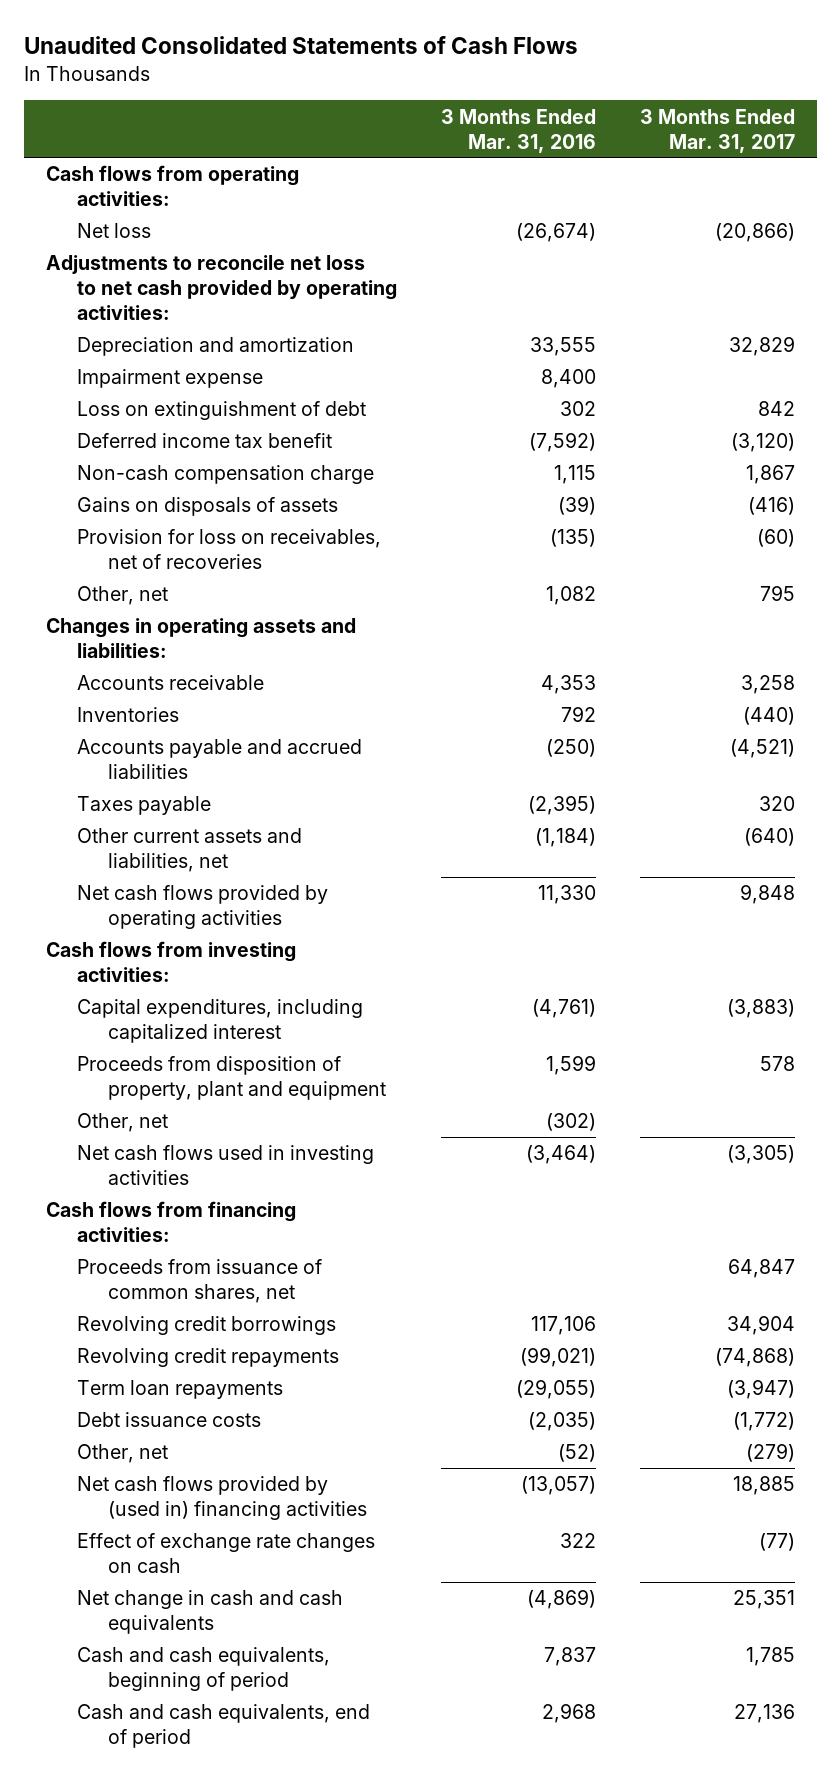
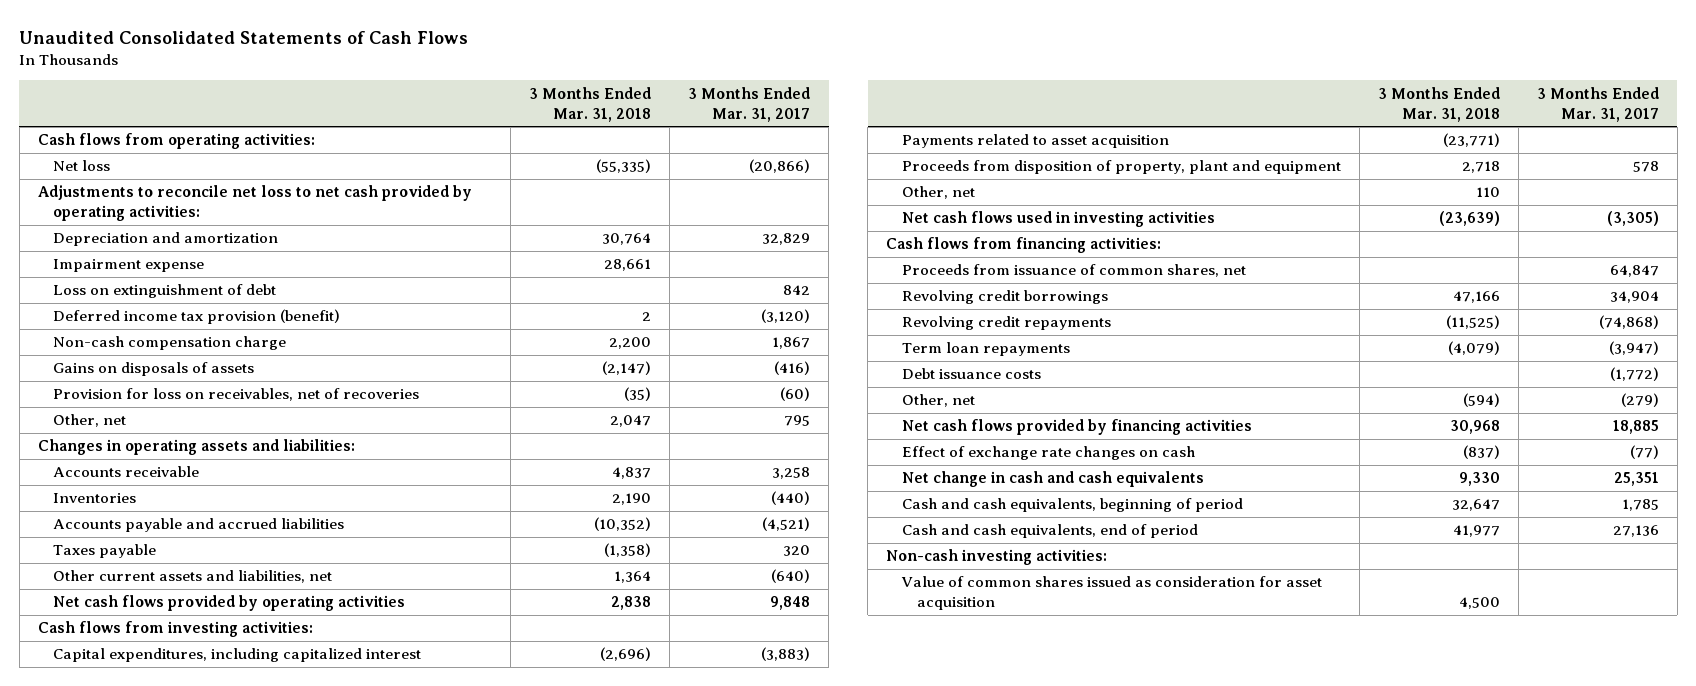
- | 3 Months Ended Mar. 31, 2016 | 3 Months Ended Mar. 31, 2017
+ | 3 Months Ended Mar. 31, 2018 | 3 Months Ended Mar. 31, 2017
- Deferred income tax benefit | (7,592) | (3,120)
+ Deferred income tax provision (benefit) | 2 | (3,120)
+ Payments related to asset acquisition | (23,771) |
- Net cash flows provided by (used in) financing activities | (13,057) | 18,885
+ Net cash flows provided by financing activities | 30,968 | 18,885
+ Non-cash investing activities:
+ Value of common shares issued as consideration for asset acquisition | 4,500 |

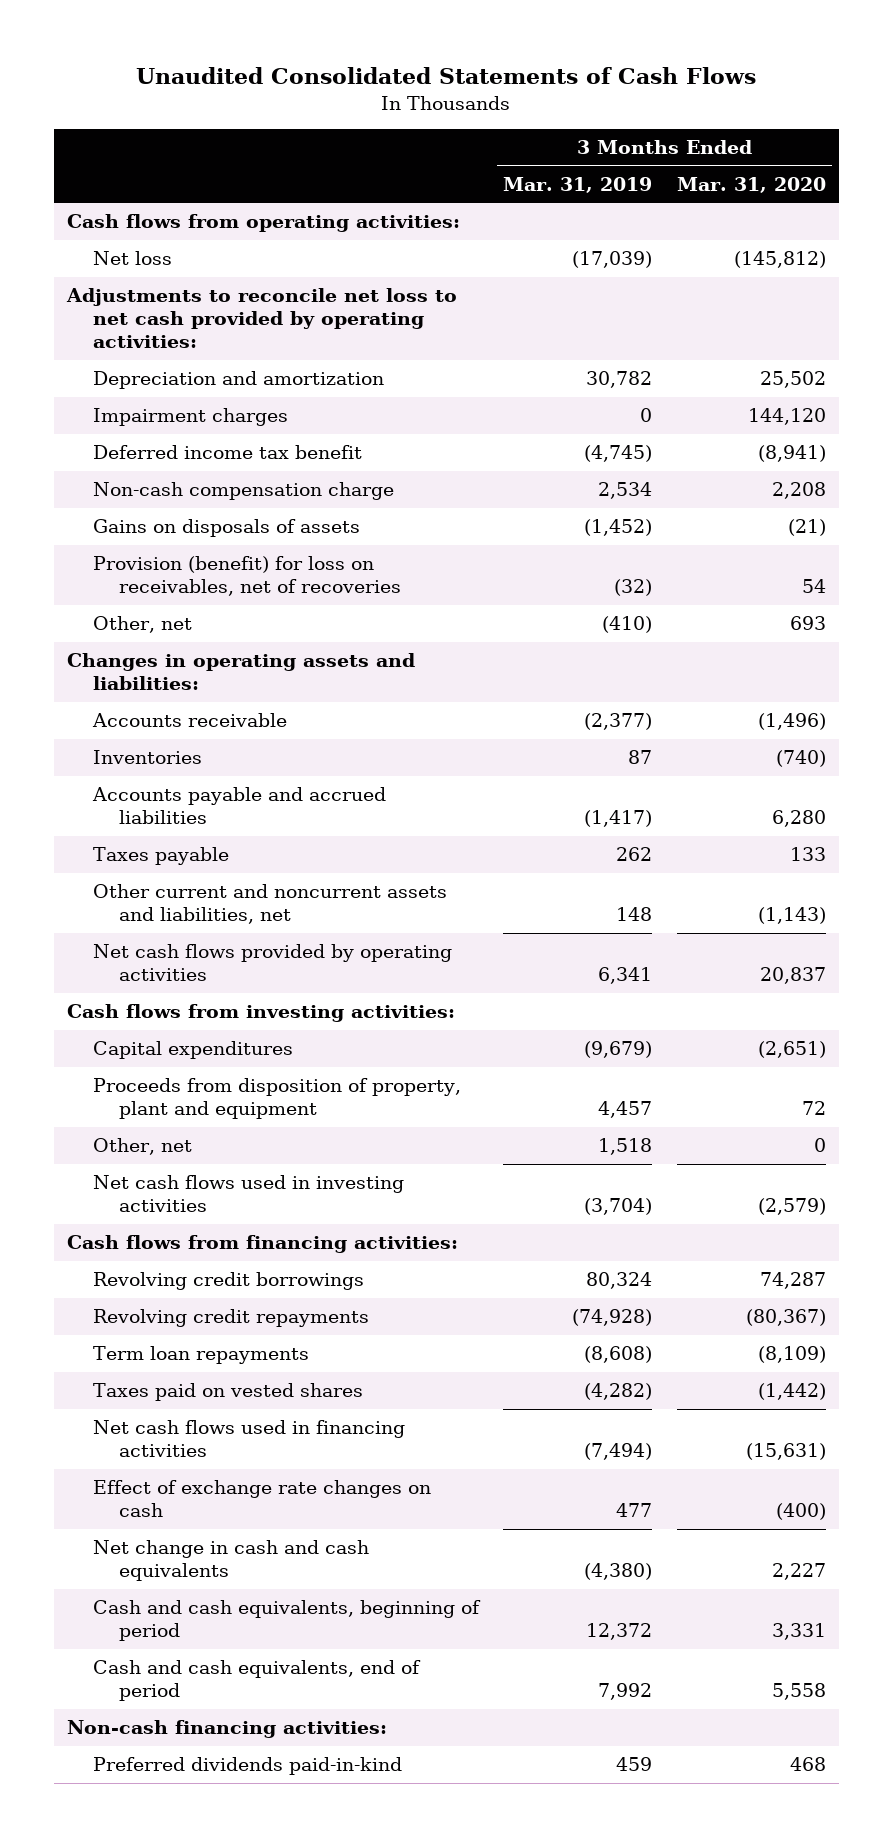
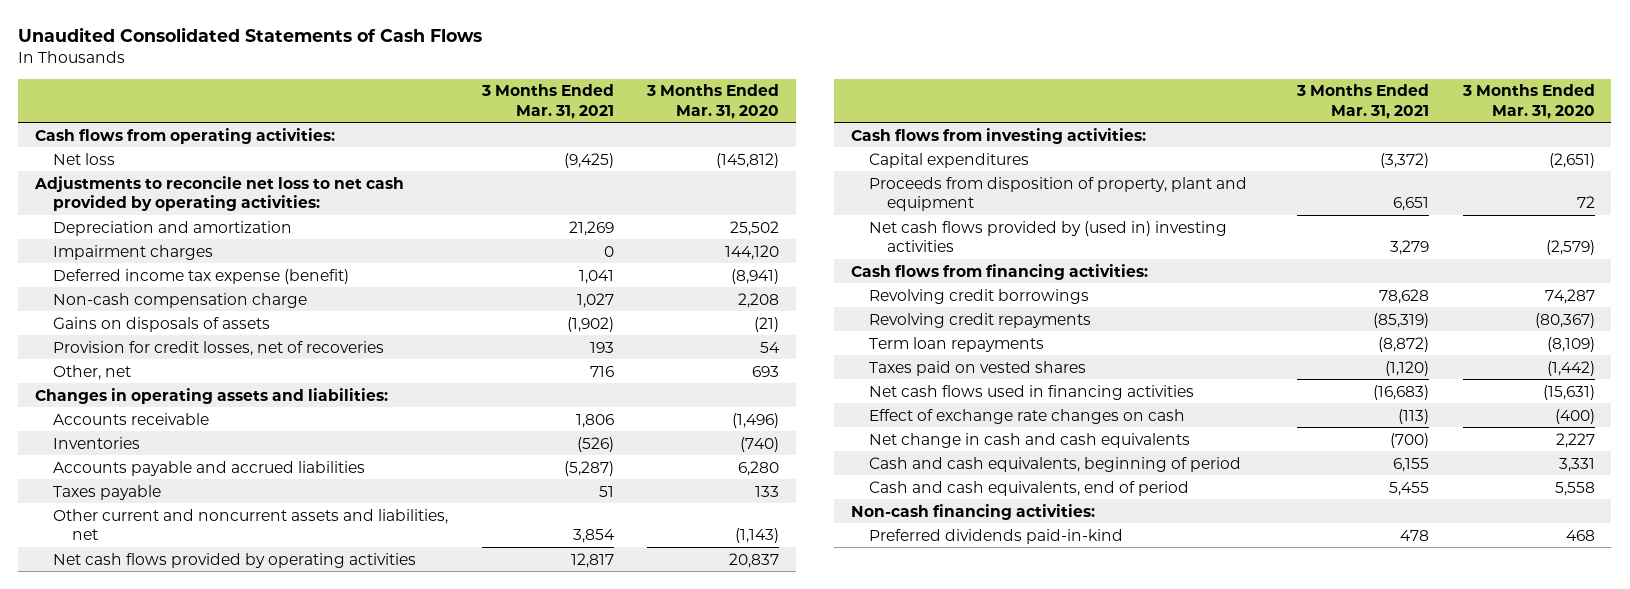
- | 3 Months Ended Mar. 31, 2019 | 3 Months Ended Mar. 31, 2020
+ | 3 Months Ended Mar. 31, 2021 | 3 Months Ended Mar. 31, 2020
- Deferred income tax benefit | (4,745) | (8,941)
+ Deferred income tax expense (benefit) | 1,041 | (8,941)
- Provision (benefit) for loss on receivables, net of recoveries | (32) | 54
+ Provision for credit losses, net of recoveries | 193 | 54
- Other, net | 1,518 | 0
- Net cash flows used in investing activities | (3,704) | (2,579)
+ Net cash flows provided by (used in) investing activities | 3,279 | (2,579)

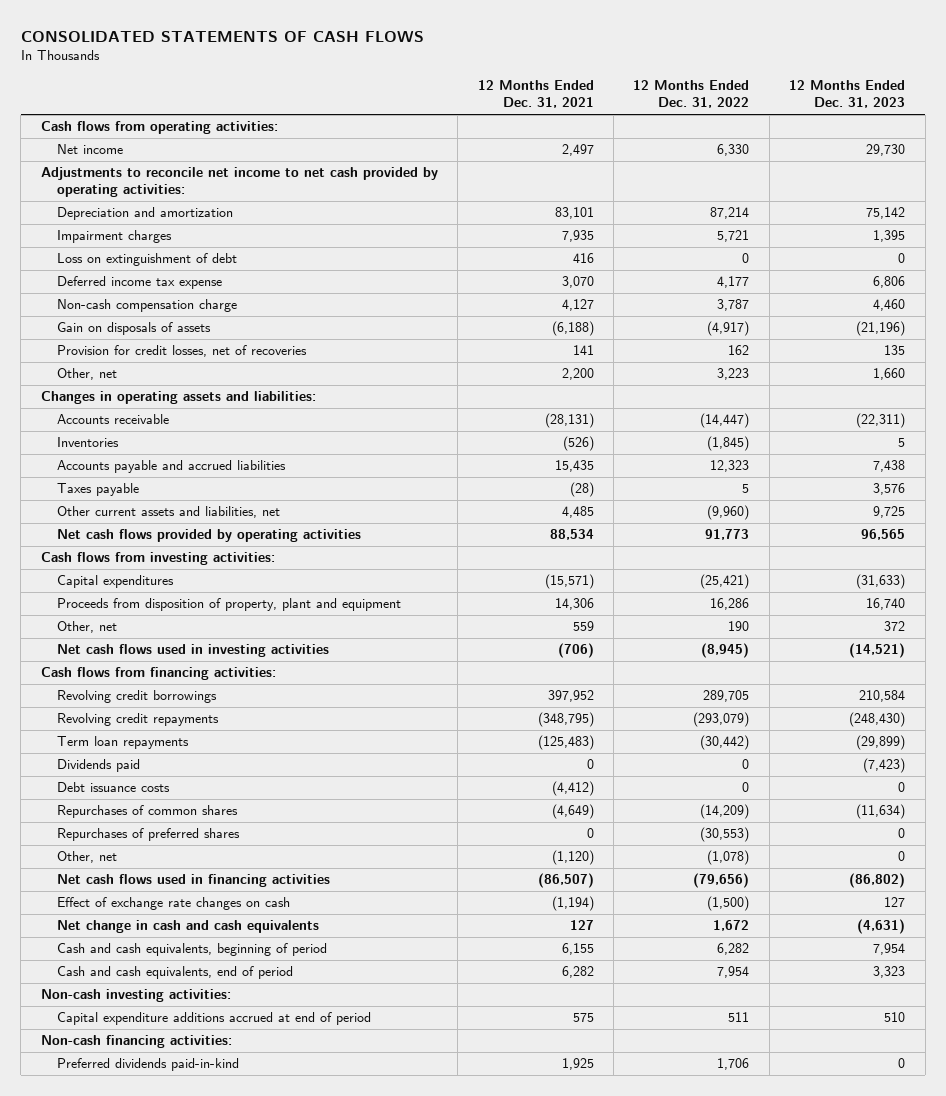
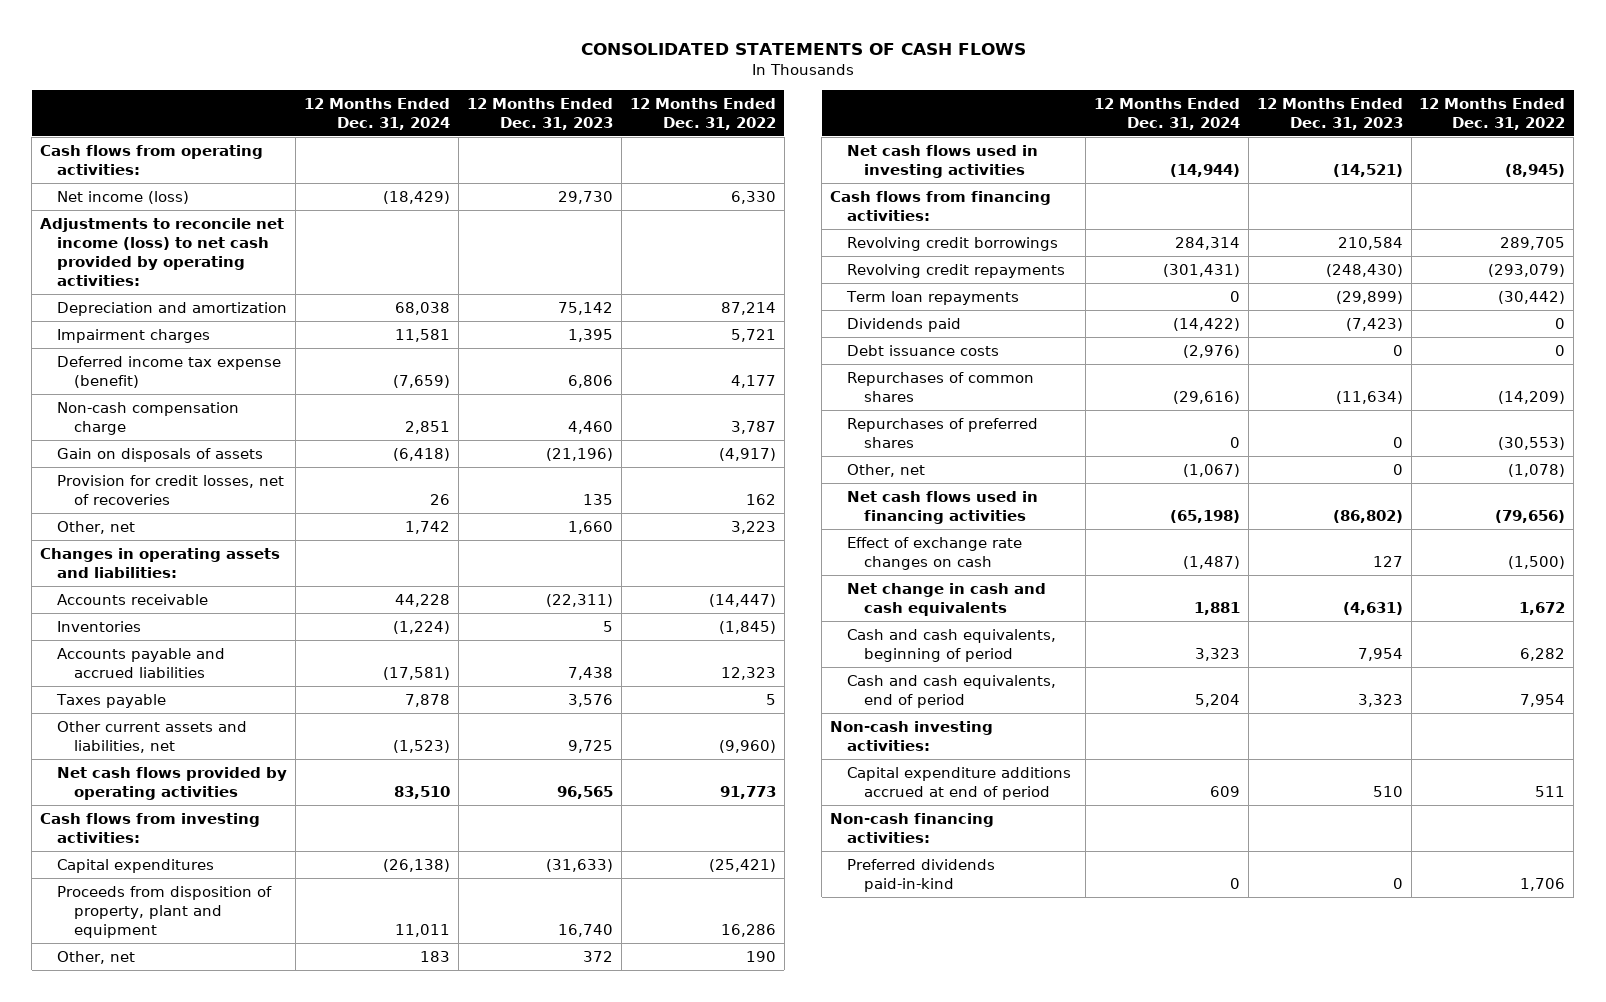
- | 12 Months Ended Dec. 31, 2021 | 12 Months Ended Dec. 31, 2022 | 12 Months Ended Dec. 31, 2023
+ | 12 Months Ended Dec. 31, 2024 | 12 Months Ended Dec. 31, 2023 | 12 Months Ended Dec. 31, 2022
- Net income | 2,497 | 6,330 | 29,730
- Adjustments to reconcile net income to net cash provided by operating activities:
+ Net income (loss) | (18,429) | 29,730 | 6,330
+ Adjustments to reconcile net income (loss) to net cash provided by operating activities:
- Loss on extinguishment of debt | 416 | 0 | 0
- Deferred income tax expense | 3,070 | 4,177 | 6,806
+ Deferred income tax expense (benefit) | (7,659) | 6,806 | 4,177

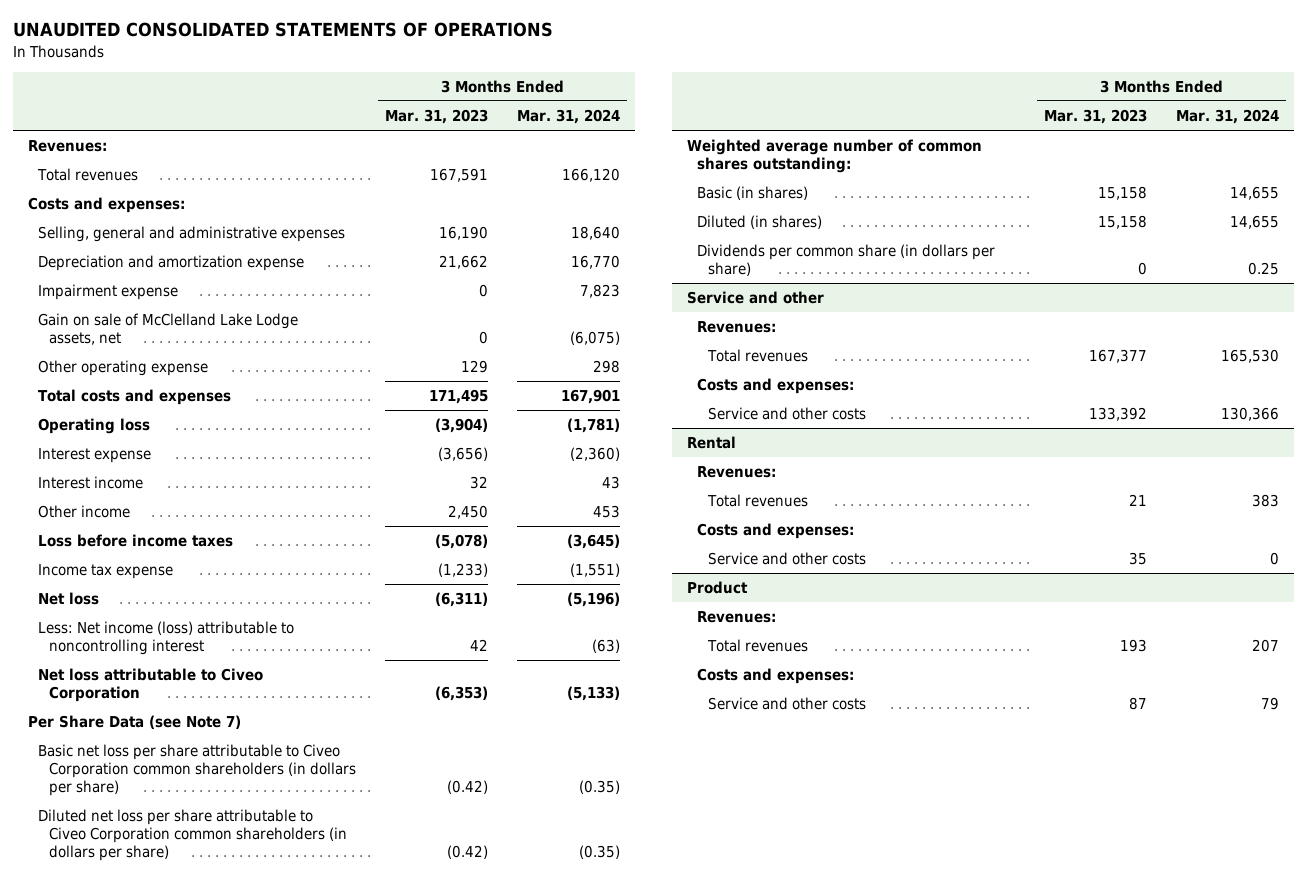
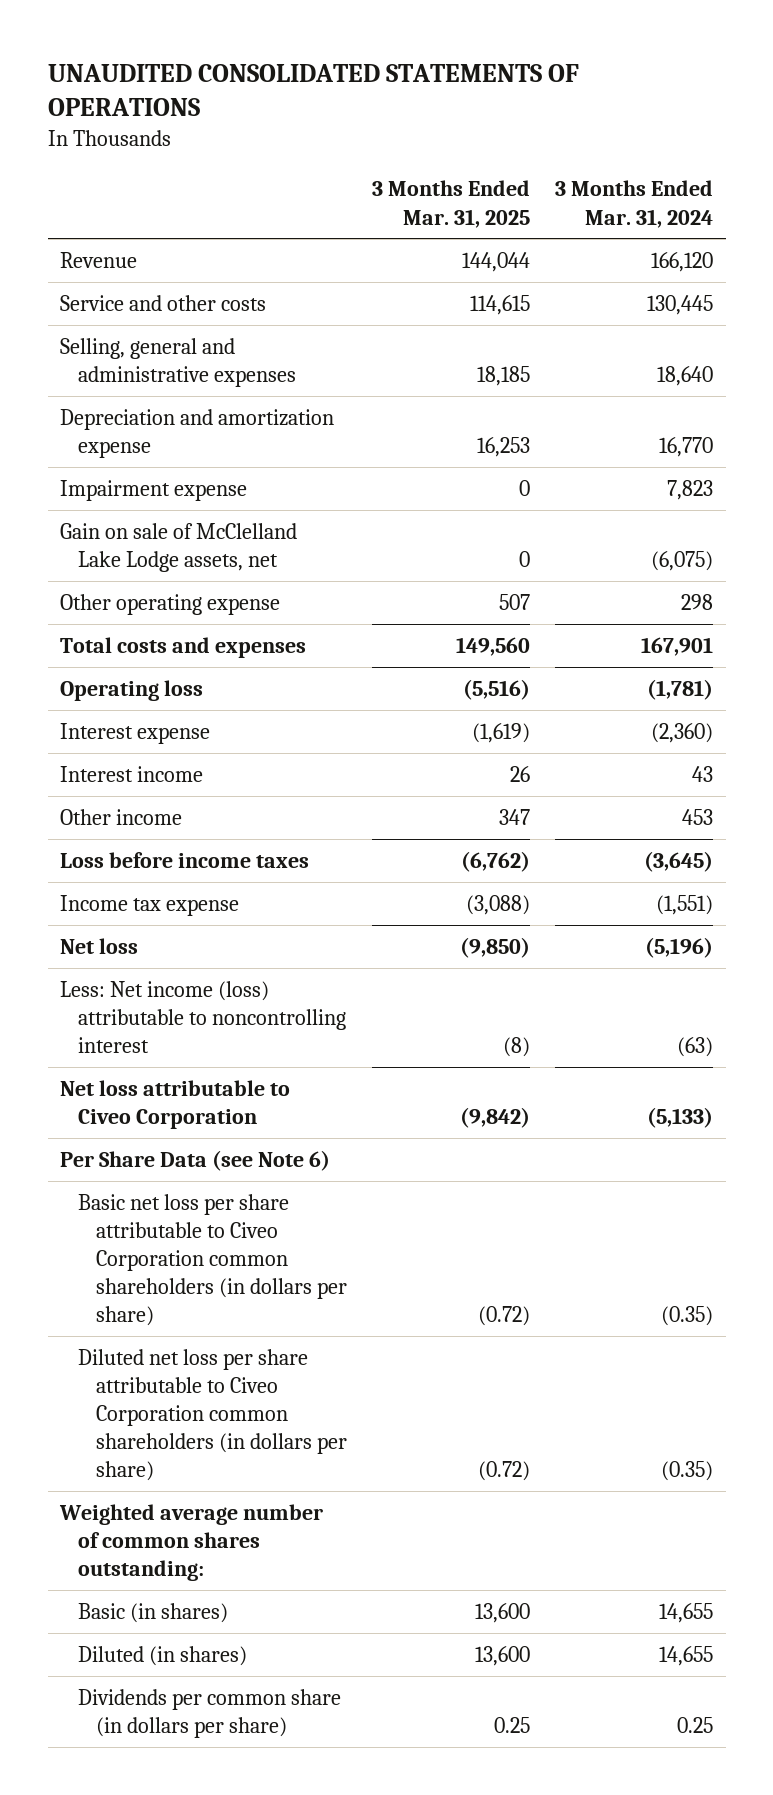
- | 3 Months Ended Mar. 31, 2023 | 3 Months Ended Mar. 31, 2024
+ | 3 Months Ended Mar. 31, 2025 | 3 Months Ended Mar. 31, 2024
- Revenues:
- Total revenues | 167,591 | 166,120
- Costs and expenses:
+ Revenue | 144,044 | 166,120
+ Service and other costs | 114,615 | 130,445
- Per Share Data (see Note 7)
+ Per Share Data (see Note 6)
- Service and other
- Revenues:
- Total revenues | 167,377 | 165,530
- Costs and expenses:
- Service and other costs | 133,392 | 130,366
- Rental
- Revenues:
- Total revenues | 21 | 383
- Costs and expenses:
- Service and other costs | 35 | 0
- Product
- Revenues:
- Total revenues | 193 | 207
- Costs and expenses:
- Service and other costs | 87 | 79

